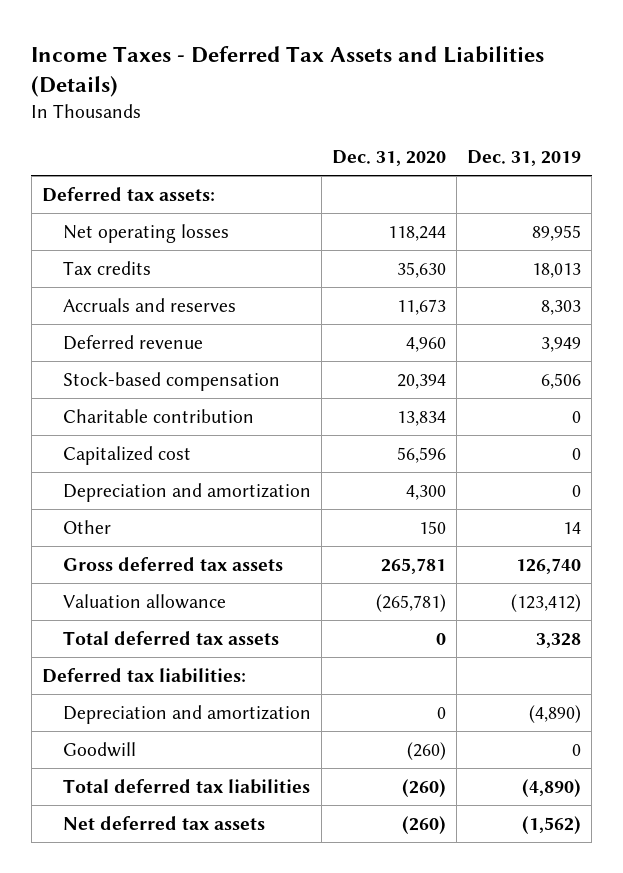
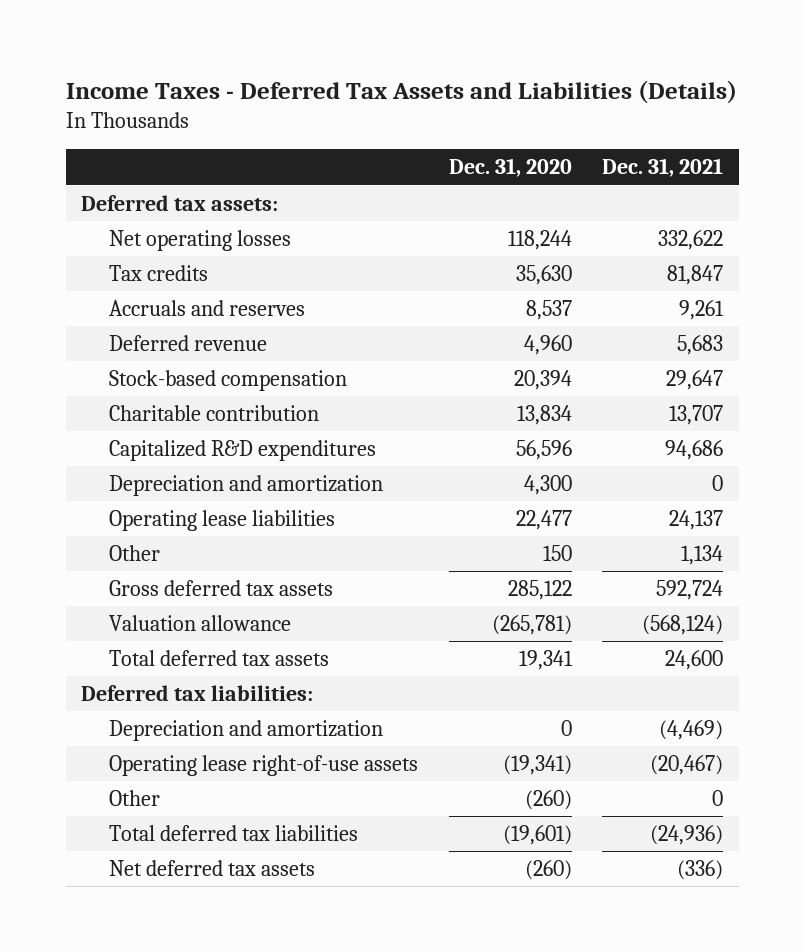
- | Dec. 31, 2020 | Dec. 31, 2019
+ | Dec. 31, 2020 | Dec. 31, 2021
- Accruals and reserves | 11,673 | 8,303
+ Accruals and reserves | 8,537 | 9,261
- Capitalized cost | 56,596 | 0
+ Capitalized R&D expenditures | 56,596 | 94,686
+ Operating lease liabilities | 22,477 | 24,137
- Gross deferred tax assets | 265,781 | 126,740
+ Gross deferred tax assets | 285,122 | 592,724
- Total deferred tax assets | 0 | 3,328
+ Total deferred tax assets | 19,341 | 24,600
- Goodwill | (260) | 0
- Total deferred tax liabilities | (260) | (4,890)
+ Operating lease right-of-use assets | (19,341) | (20,467)
+ Other | (260) | 0
+ Total deferred tax liabilities | (19,601) | (24,936)

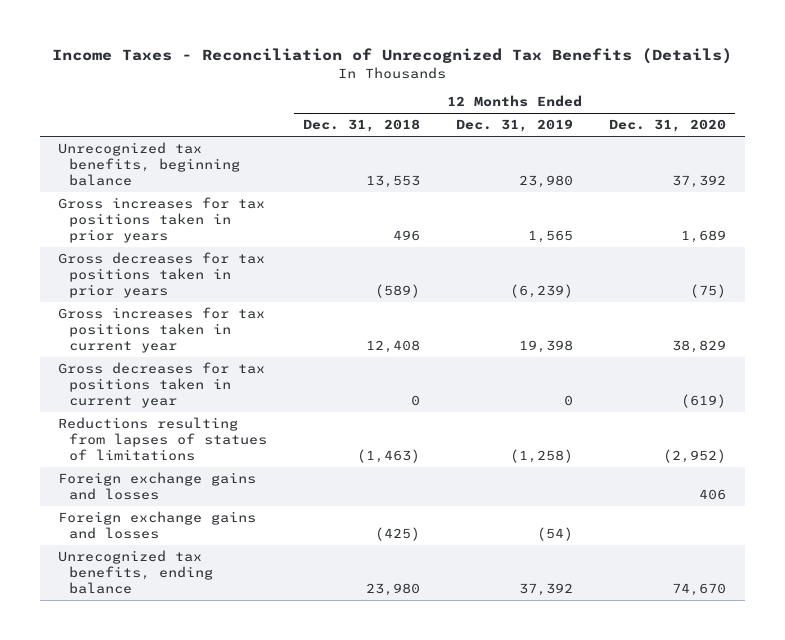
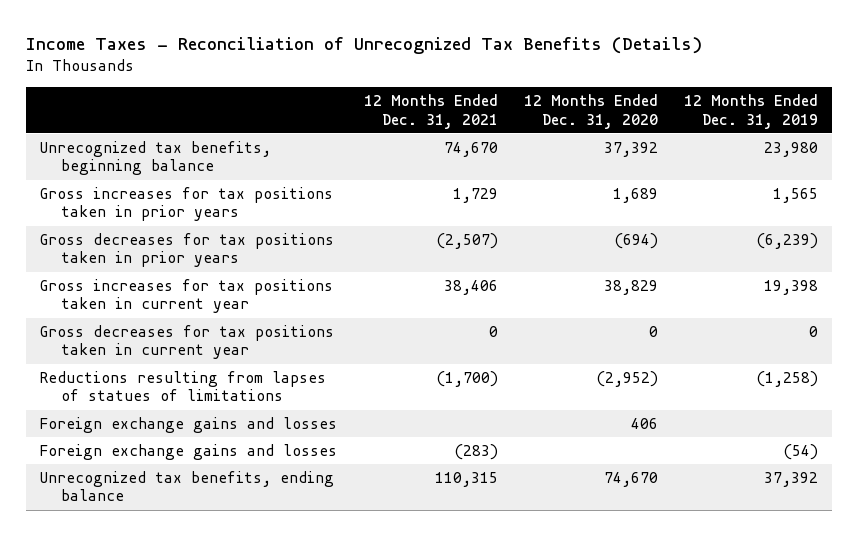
- | 12 Months Ended Dec. 31, 2018 | 12 Months Ended Dec. 31, 2019 | 12 Months Ended Dec. 31, 2020
+ | 12 Months Ended Dec. 31, 2021 | 12 Months Ended Dec. 31, 2020 | 12 Months Ended Dec. 31, 2019
- Gross decreases for tax positions taken in prior years | (589) | (6,239) | (75)
+ Gross decreases for tax positions taken in prior years | (2,507) | (694) | (6,239)
- Gross decreases for tax positions taken in current year | 0 | 0 | (619)
+ Gross decreases for tax positions taken in current year | 0 | 0 | 0

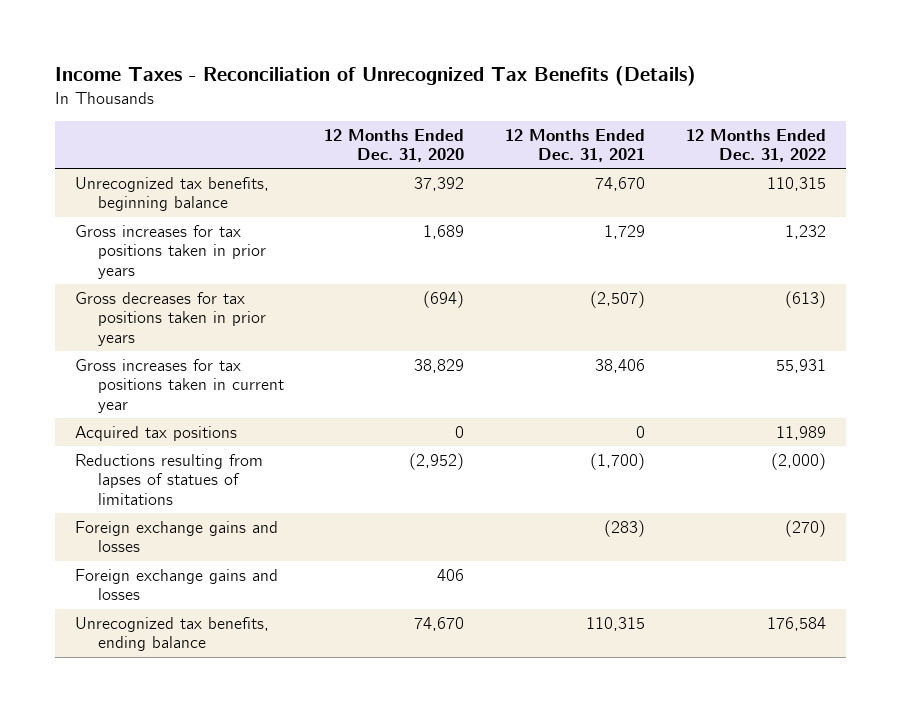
- | 12 Months Ended Dec. 31, 2021 | 12 Months Ended Dec. 31, 2020 | 12 Months Ended Dec. 31, 2019
+ | 12 Months Ended Dec. 31, 2020 | 12 Months Ended Dec. 31, 2021 | 12 Months Ended Dec. 31, 2022
- Gross decreases for tax positions taken in current year | 0 | 0 | 0
+ Acquired tax positions | 0 | 0 | 11,989
moved down: Foreign exchange gains and losses | 406 | |

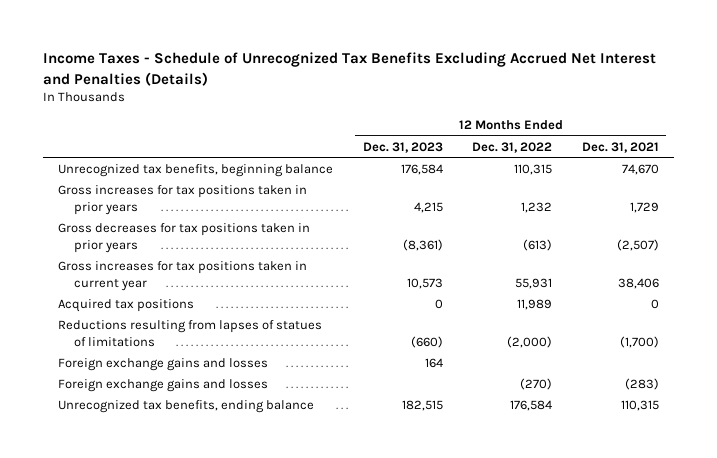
- Income Taxes - Reconciliation of Unrecognized Tax Benefits (Details)
+ Income Taxes - Schedule of Unrecognized Tax Benefits Excluding Accrued Net Interest and Penalties (Details)
- | 12 Months Ended Dec. 31, 2020 | 12 Months Ended Dec. 31, 2021 | 12 Months Ended Dec. 31, 2022
+ | 12 Months Ended Dec. 31, 2023 | 12 Months Ended Dec. 31, 2022 | 12 Months Ended Dec. 31, 2021
moved down: Foreign exchange gains and losses | | (270) | (283)

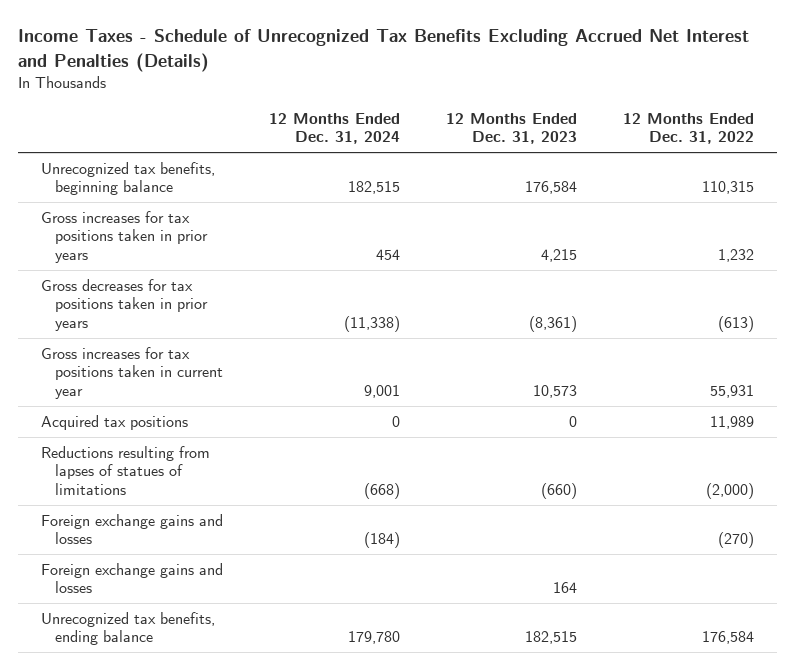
- | 12 Months Ended Dec. 31, 2023 | 12 Months Ended Dec. 31, 2022 | 12 Months Ended Dec. 31, 2021
+ | 12 Months Ended Dec. 31, 2024 | 12 Months Ended Dec. 31, 2023 | 12 Months Ended Dec. 31, 2022
moved down: Foreign exchange gains and losses | | 164 |

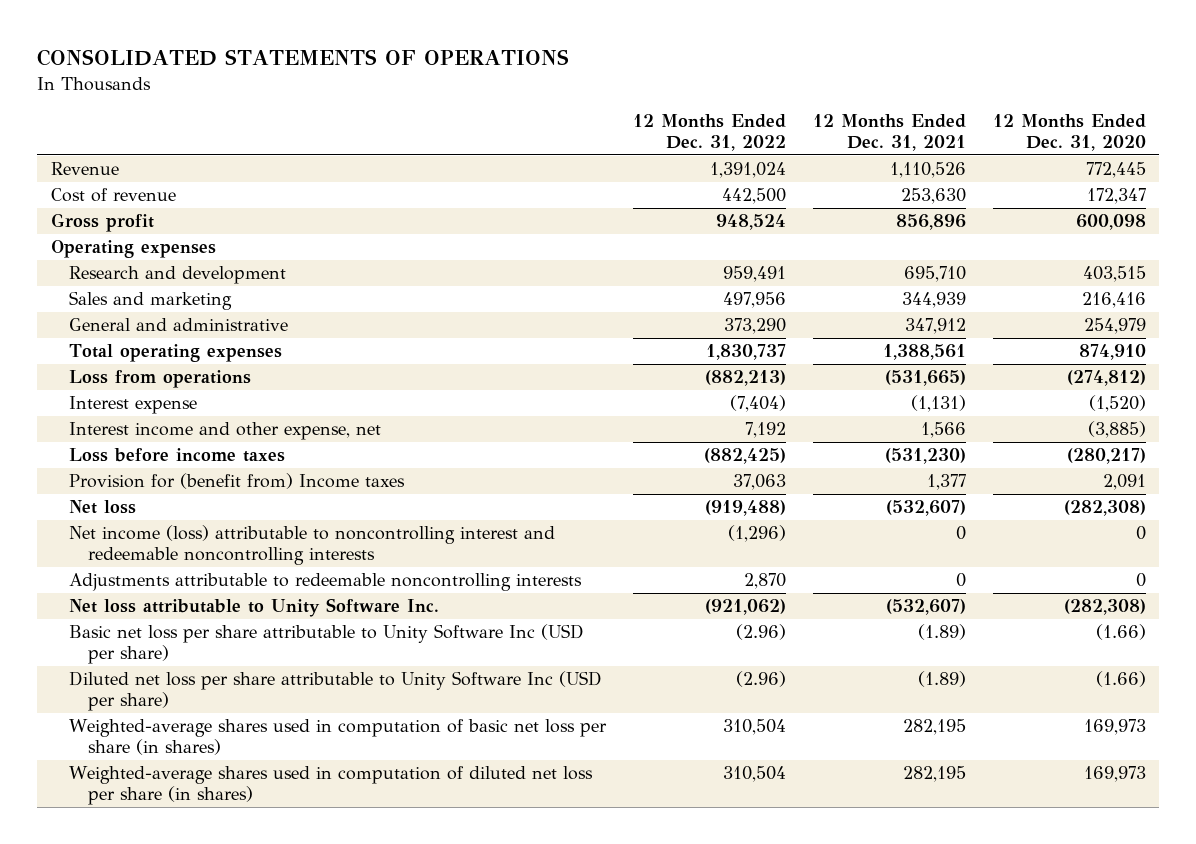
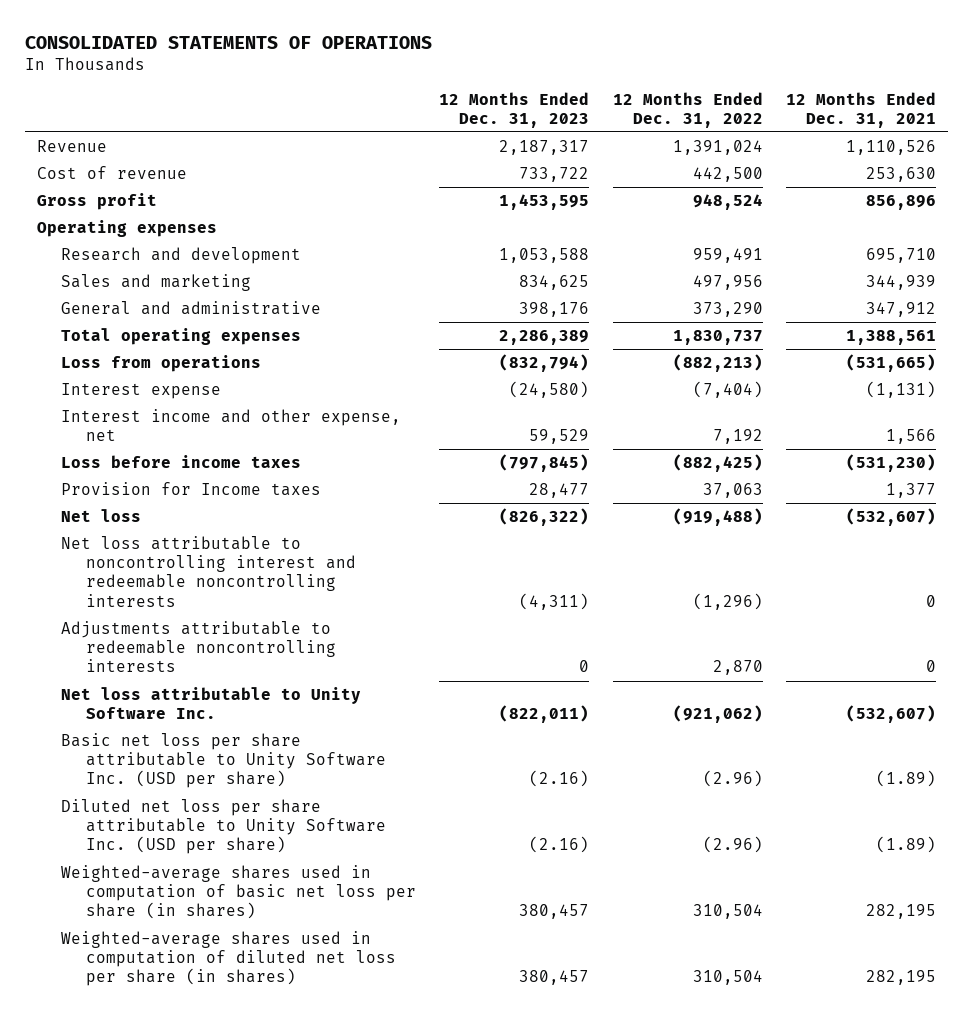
- | 12 Months Ended Dec. 31, 2022 | 12 Months Ended Dec. 31, 2021 | 12 Months Ended Dec. 31, 2020
+ | 12 Months Ended Dec. 31, 2023 | 12 Months Ended Dec. 31, 2022 | 12 Months Ended Dec. 31, 2021
- Provision for (benefit from) Income taxes | 37,063 | 1,377 | 2,091
+ Provision for Income taxes | 28,477 | 37,063 | 1,377
- Net income (loss) attributable to noncontrolling interest and redeemable noncontrolling interests | (1,296) | 0 | 0
+ Net loss attributable to noncontrolling interest and redeemable noncontrolling interests | (4,311) | (1,296) | 0
- Basic net loss per share attributable to Unity Software Inc (USD per share) | (2.96) | (1.89) | (1.66)
- Diluted net loss per share attributable to Unity Software Inc (USD per share) | (2.96) | (1.89) | (1.66)
+ Basic net loss per share attributable to Unity Software Inc. (USD per share) | (2.16) | (2.96) | (1.89)
+ Diluted net loss per share attributable to Unity Software Inc. (USD per share) | (2.16) | (2.96) | (1.89)

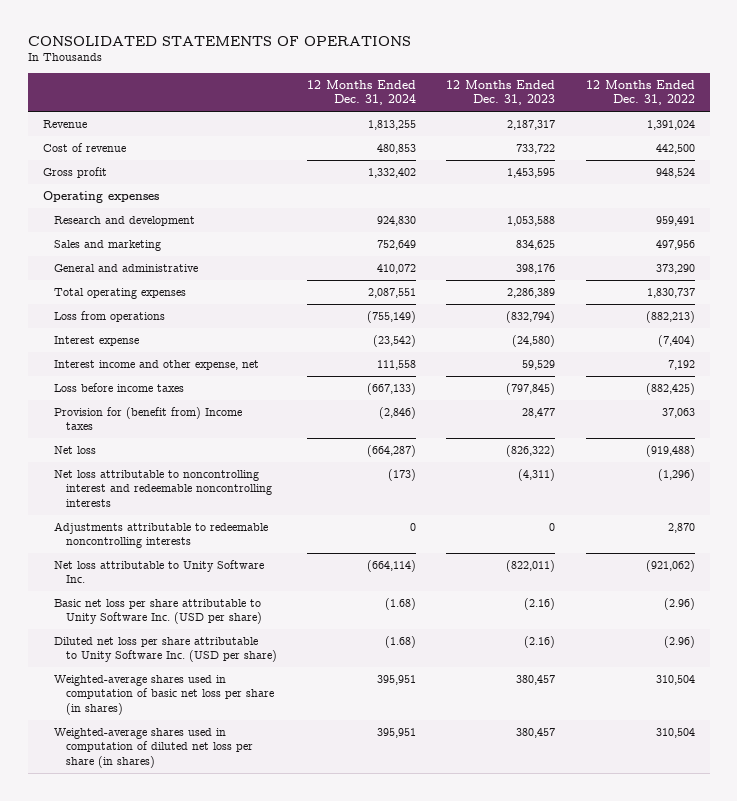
- | 12 Months Ended Dec. 31, 2023 | 12 Months Ended Dec. 31, 2022 | 12 Months Ended Dec. 31, 2021
+ | 12 Months Ended Dec. 31, 2024 | 12 Months Ended Dec. 31, 2023 | 12 Months Ended Dec. 31, 2022
- Provision for Income taxes | 28,477 | 37,063 | 1,377
+ Provision for (benefit from) Income taxes | (2,846) | 28,477 | 37,063

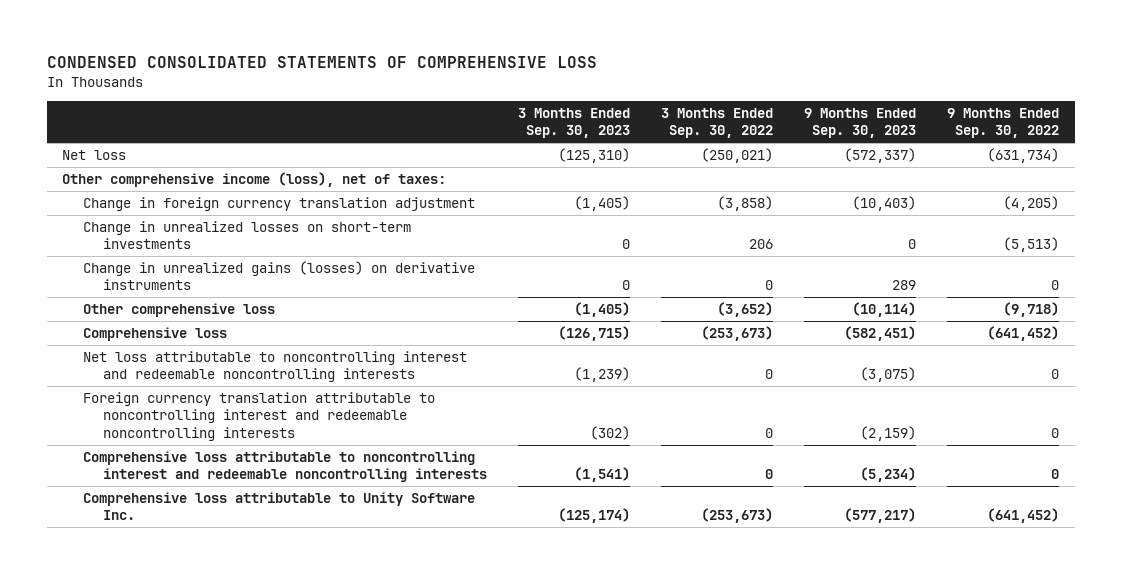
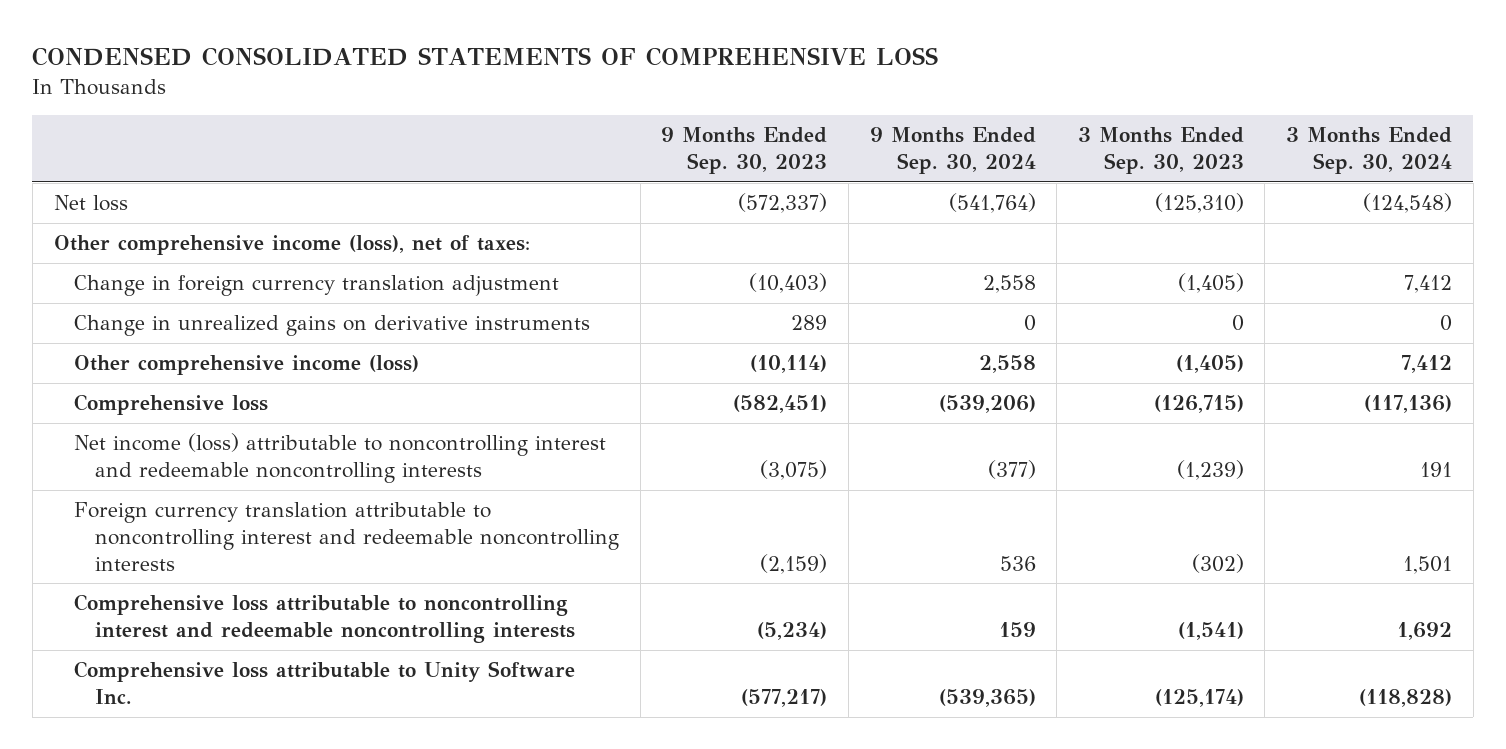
- | 3 Months Ended Sep. 30, 2023 | 3 Months Ended Sep. 30, 2022 | 9 Months Ended Sep. 30, 2023 | 9 Months Ended Sep. 30, 2022
+ | 9 Months Ended Sep. 30, 2023 | 9 Months Ended Sep. 30, 2024 | 3 Months Ended Sep. 30, 2023 | 3 Months Ended Sep. 30, 2024
- Change in unrealized losses on short-term investments | 0 | 206 | 0 | (5,513)
- Change in unrealized gains (losses) on derivative instruments | 0 | 0 | 289 | 0
- Other comprehensive loss | (1,405) | (3,652) | (10,114) | (9,718)
+ Change in unrealized gains on derivative instruments | 289 | 0 | 0 | 0
+ Other comprehensive income (loss) | (10,114) | 2,558 | (1,405) | 7,412
- Net loss attributable to noncontrolling interest and redeemable noncontrolling interests | (1,239) | 0 | (3,075) | 0
+ Net income (loss) attributable to noncontrolling interest and redeemable noncontrolling interests | (3,075) | (377) | (1,239) | 191

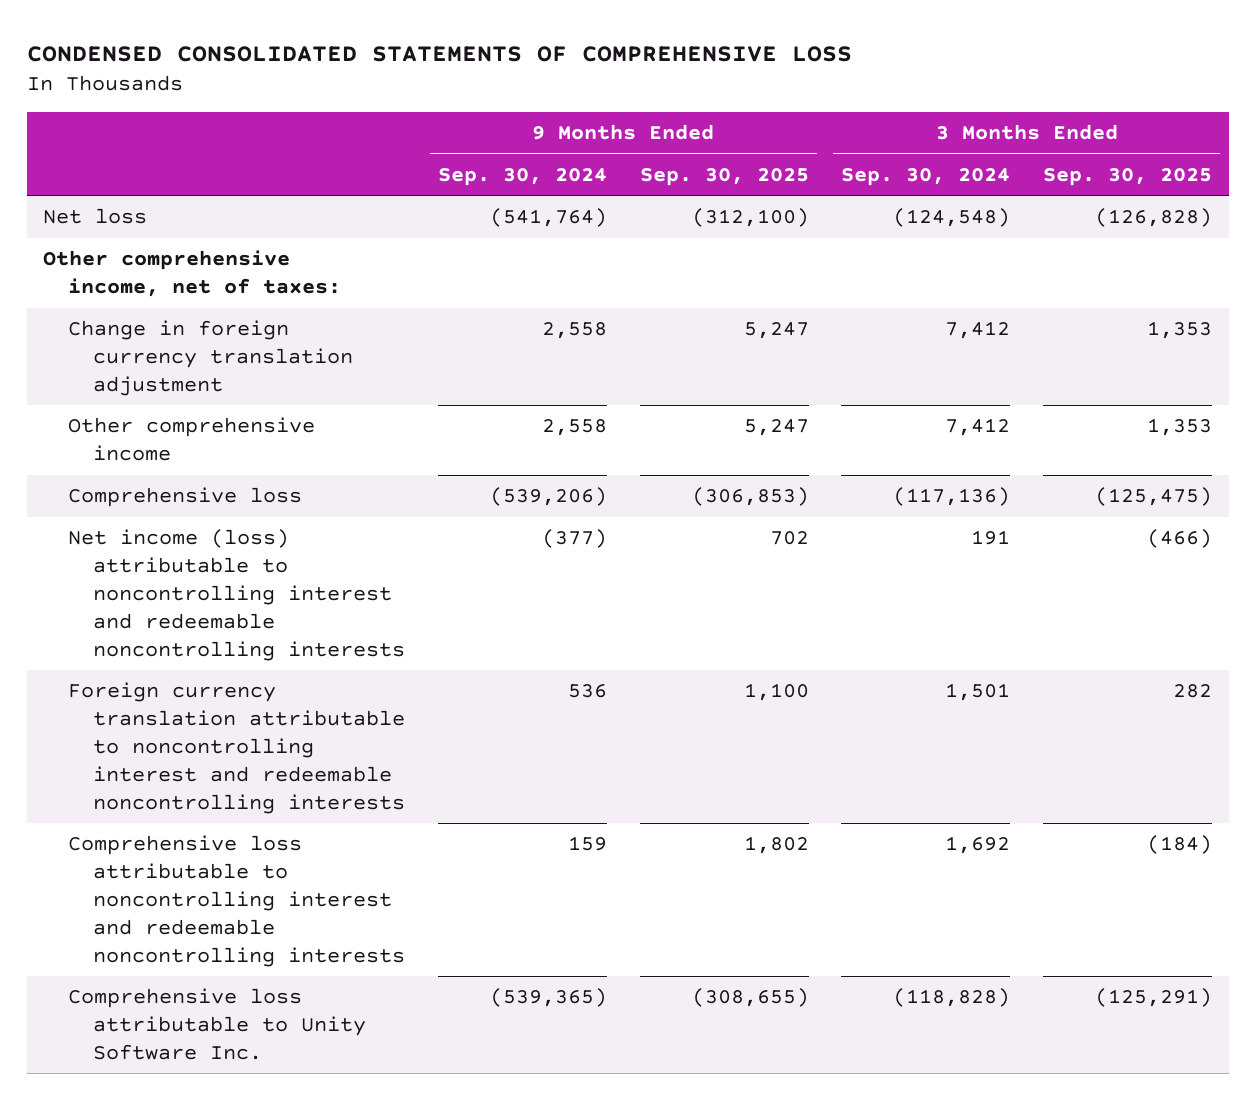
- | 9 Months Ended Sep. 30, 2023 | 9 Months Ended Sep. 30, 2024 | 3 Months Ended Sep. 30, 2023 | 3 Months Ended Sep. 30, 2024
+ | 9 Months Ended Sep. 30, 2024 | 9 Months Ended Sep. 30, 2025 | 3 Months Ended Sep. 30, 2024 | 3 Months Ended Sep. 30, 2025
- Other comprehensive income (loss), net of taxes:
+ Other comprehensive income, net of taxes:
- Change in unrealized gains on derivative instruments | 289 | 0 | 0 | 0
- Other comprehensive income (loss) | (10,114) | 2,558 | (1,405) | 7,412
+ Other comprehensive income | 2,558 | 5,247 | 7,412 | 1,353

